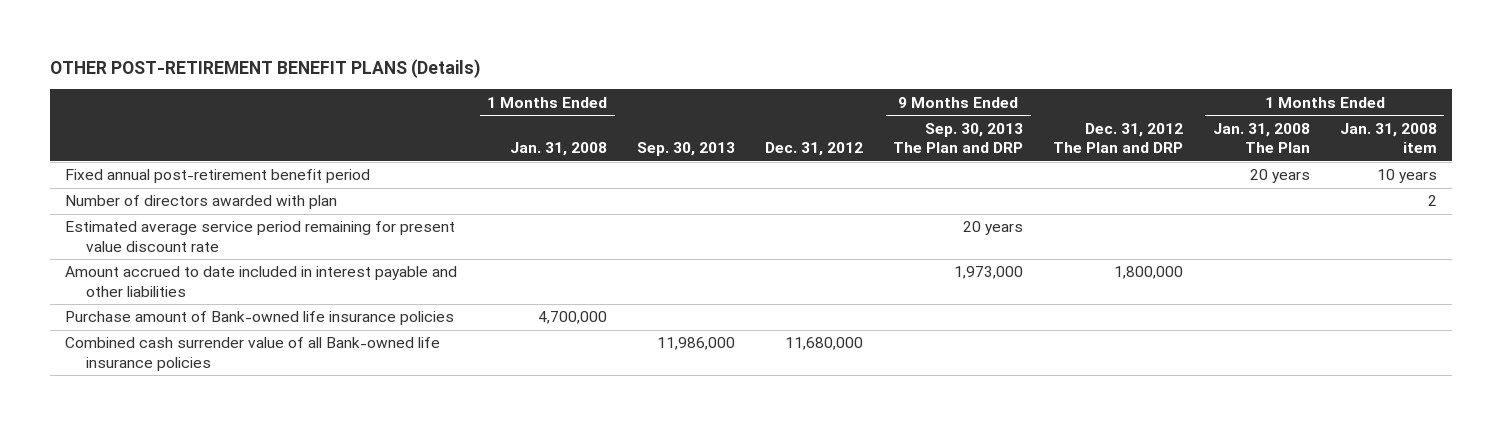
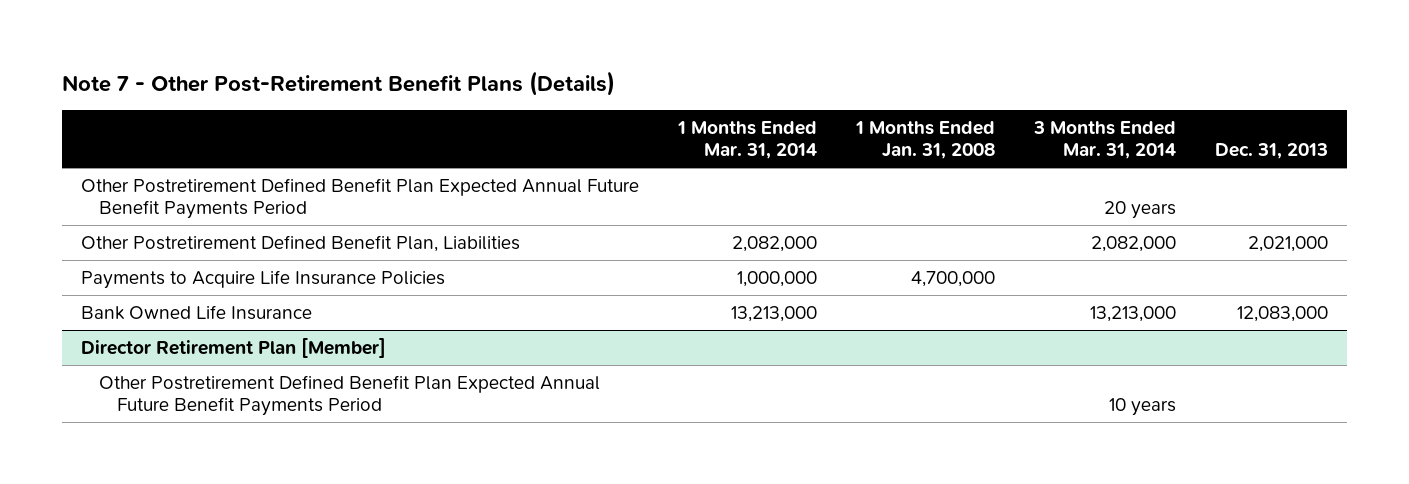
- OTHER POST-RETIREMENT BENEFIT PLANS (Details)
+ Note 7 - Other Post-Retirement Benefit Plans (Details)
- | 1 Months Ended Jan. 31, 2008 | Sep. 30, 2013 | Dec. 31, 2012 | 9 Months Ended Sep. 30, 2013 The Plan and DRP | Dec. 31, 2012 The Plan and DRP | 1 Months Ended Jan. 31, 2008 The Plan | 1 Months Ended Jan. 31, 2008 item
+ | 1 Months Ended Mar. 31, 2014 | 1 Months Ended Jan. 31, 2008 | 3 Months Ended Mar. 31, 2014 | Dec. 31, 2013
- Fixed annual post-retirement benefit period | | | | | | 20 years | 10 years
- Number of directors awarded with plan | | | | | | | 2
- Estimated average service period remaining for present value discount rate | | | | 20 years | | |
- Amount accrued to date included in interest payable and other liabilities | | | | 1,973,000 | 1,800,000 | |
- Purchase amount of Bank-owned life insurance policies | 4,700,000 | | | | | |
- Combined cash surrender value of all Bank-owned life insurance policies | | 11,986,000 | 11,680,000 | | | |
+ Other Postretirement Defined Benefit Plan Expected Annual Future Benefit Payments Period | | | 20 years |
+ Other Postretirement Defined Benefit Plan, Liabilities | 2,082,000 | | 2,082,000 | 2,021,000
+ Payments to Acquire Life Insurance Policies | 1,000,000 | 4,700,000 | |
+ Bank Owned Life Insurance | 13,213,000 | | 13,213,000 | 12,083,000
+ Director Retirement Plan [Member]
+ Other Postretirement Defined Benefit Plan Expected Annual Future Benefit Payments Period | | | 10 years |

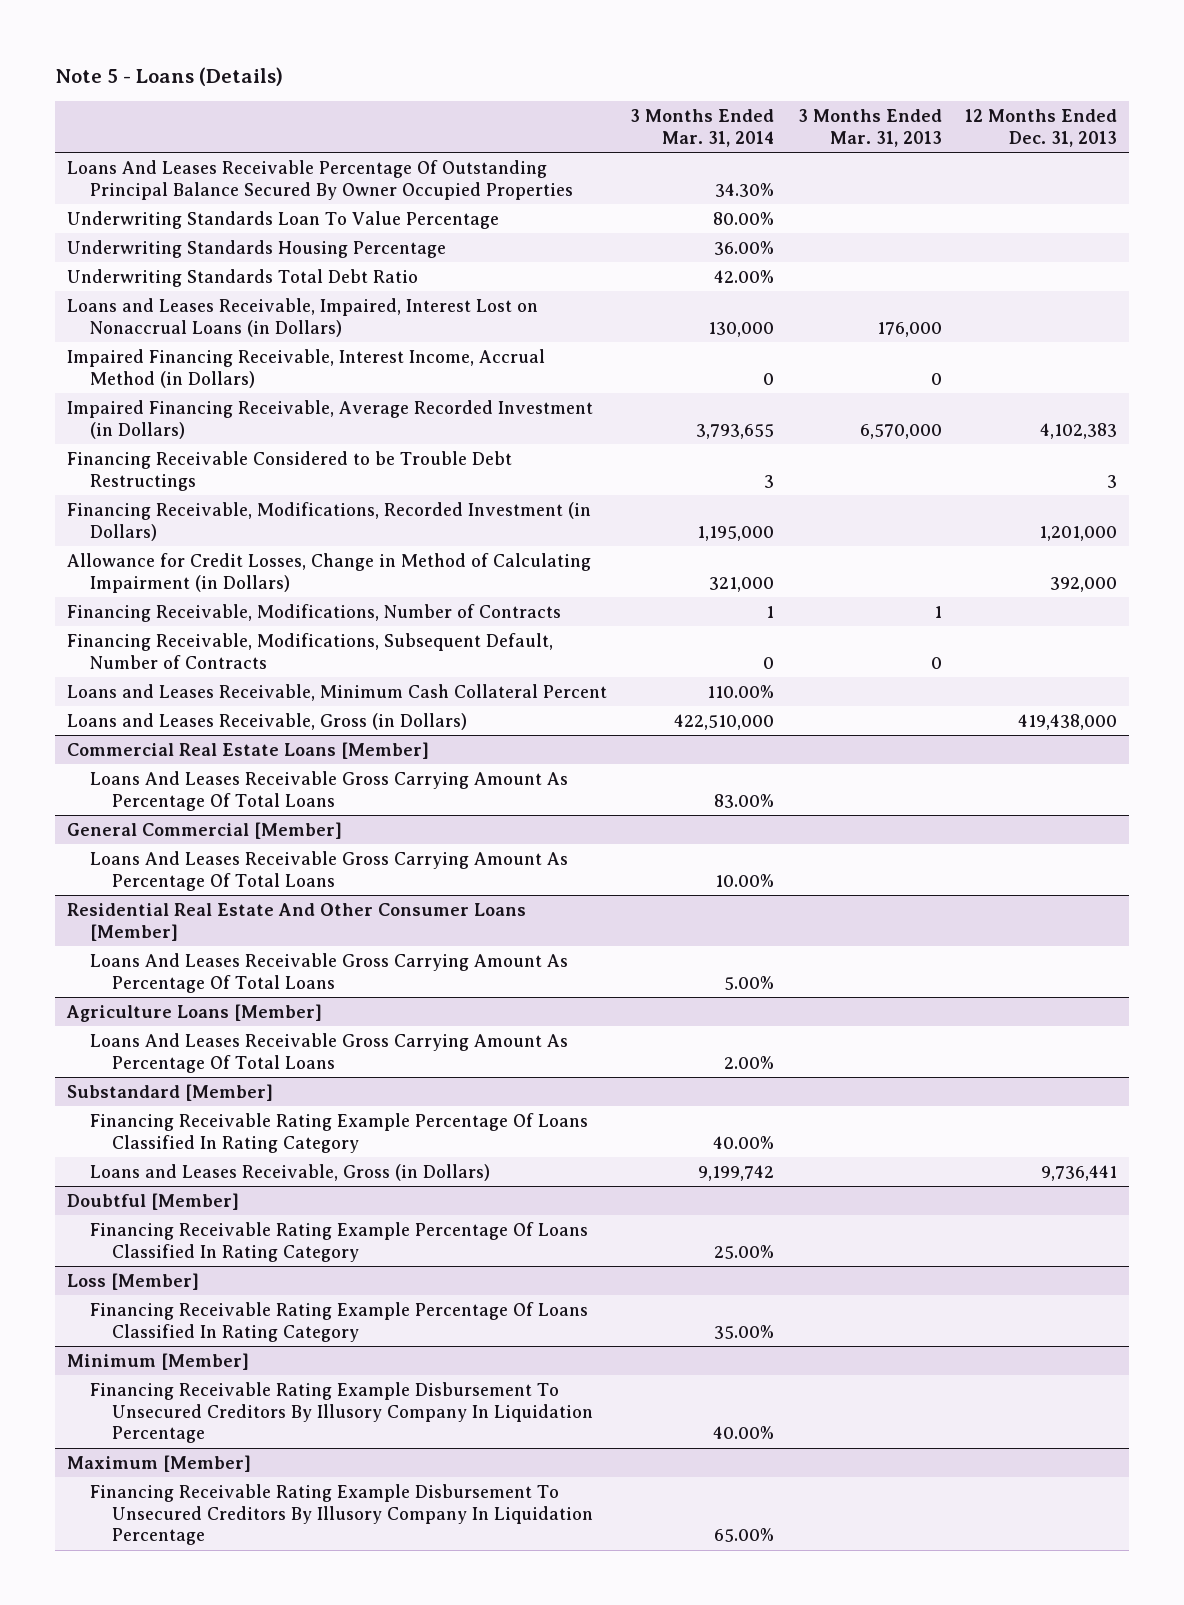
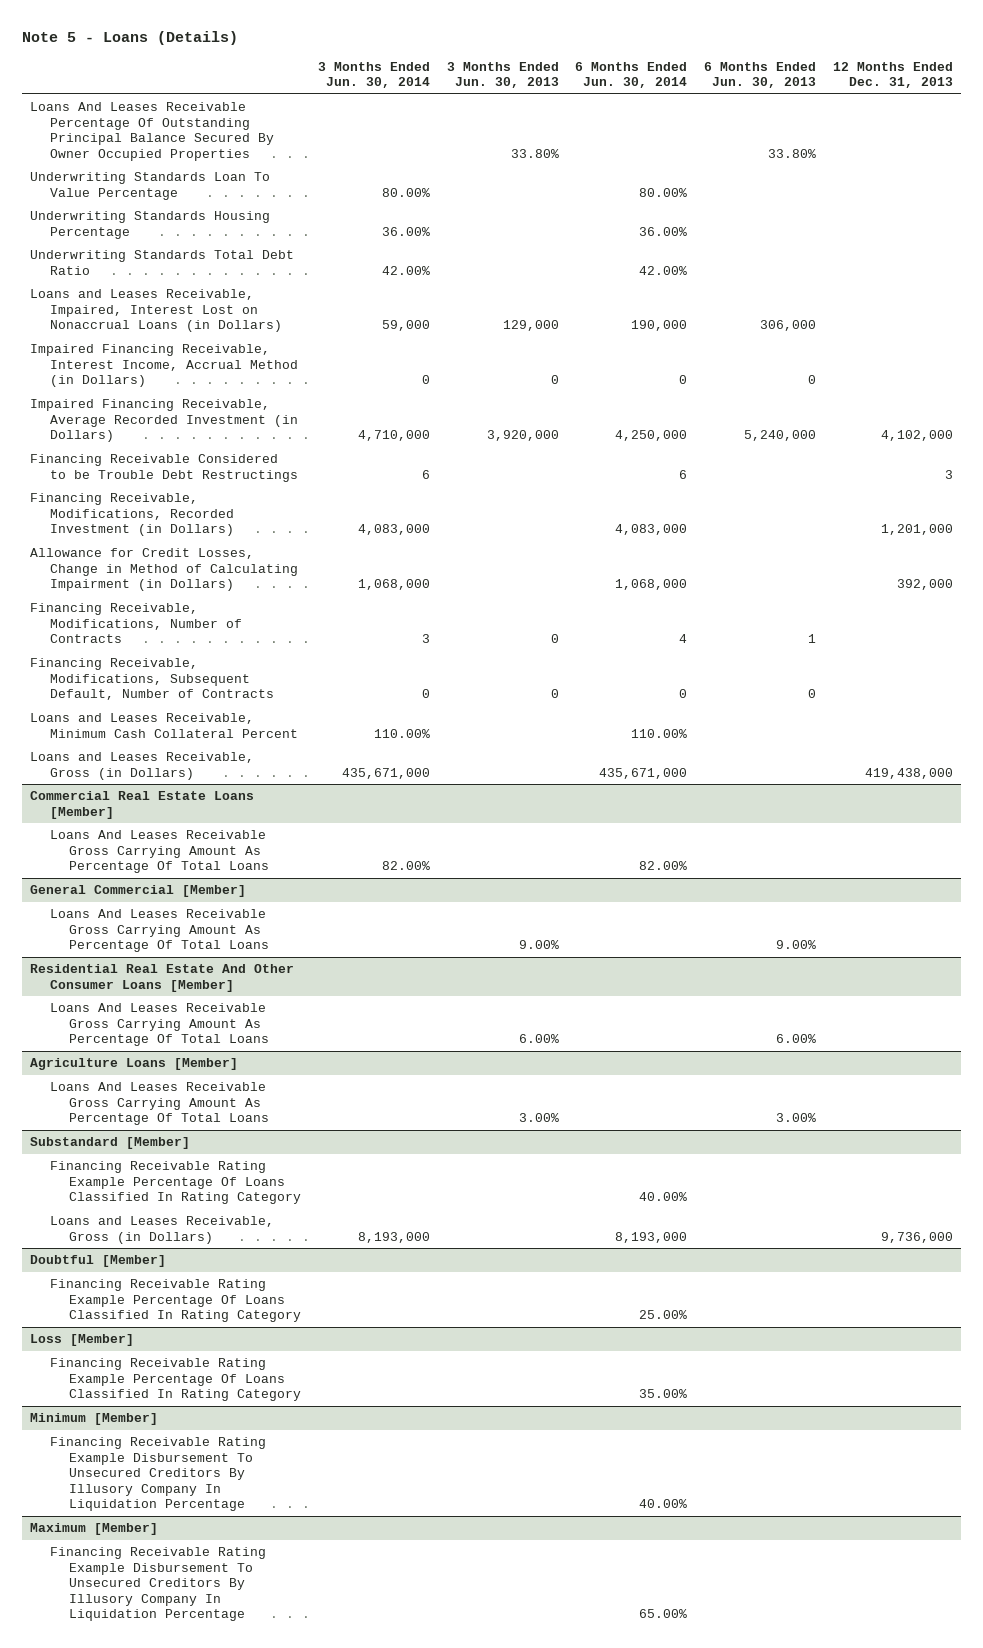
- | 3 Months Ended Mar. 31, 2014 | 3 Months Ended Mar. 31, 2013 | 12 Months Ended Dec. 31, 2013
+ | 3 Months Ended Jun. 30, 2014 | 3 Months Ended Jun. 30, 2013 | 6 Months Ended Jun. 30, 2014 | 6 Months Ended Jun. 30, 2013 | 12 Months Ended Dec. 31, 2013
- Impaired Financing Receivable, Average Recorded Investment (in Dollars) | 3,793,655 | 6,570,000 | 4,102,383
+ Impaired Financing Receivable, Average Recorded Investment (in Dollars) | 4,710,000 | 3,920,000 | 4,250,000 | 5,240,000 | 4,102,000
@ Substandard [Member]
- Loans and Leases Receivable, Gross (in Dollars) | 9,199,742 | | 9,736,441
+ Loans and Leases Receivable, Gross (in Dollars) | 8,193,000 | | 8,193,000 | | 9,736,000

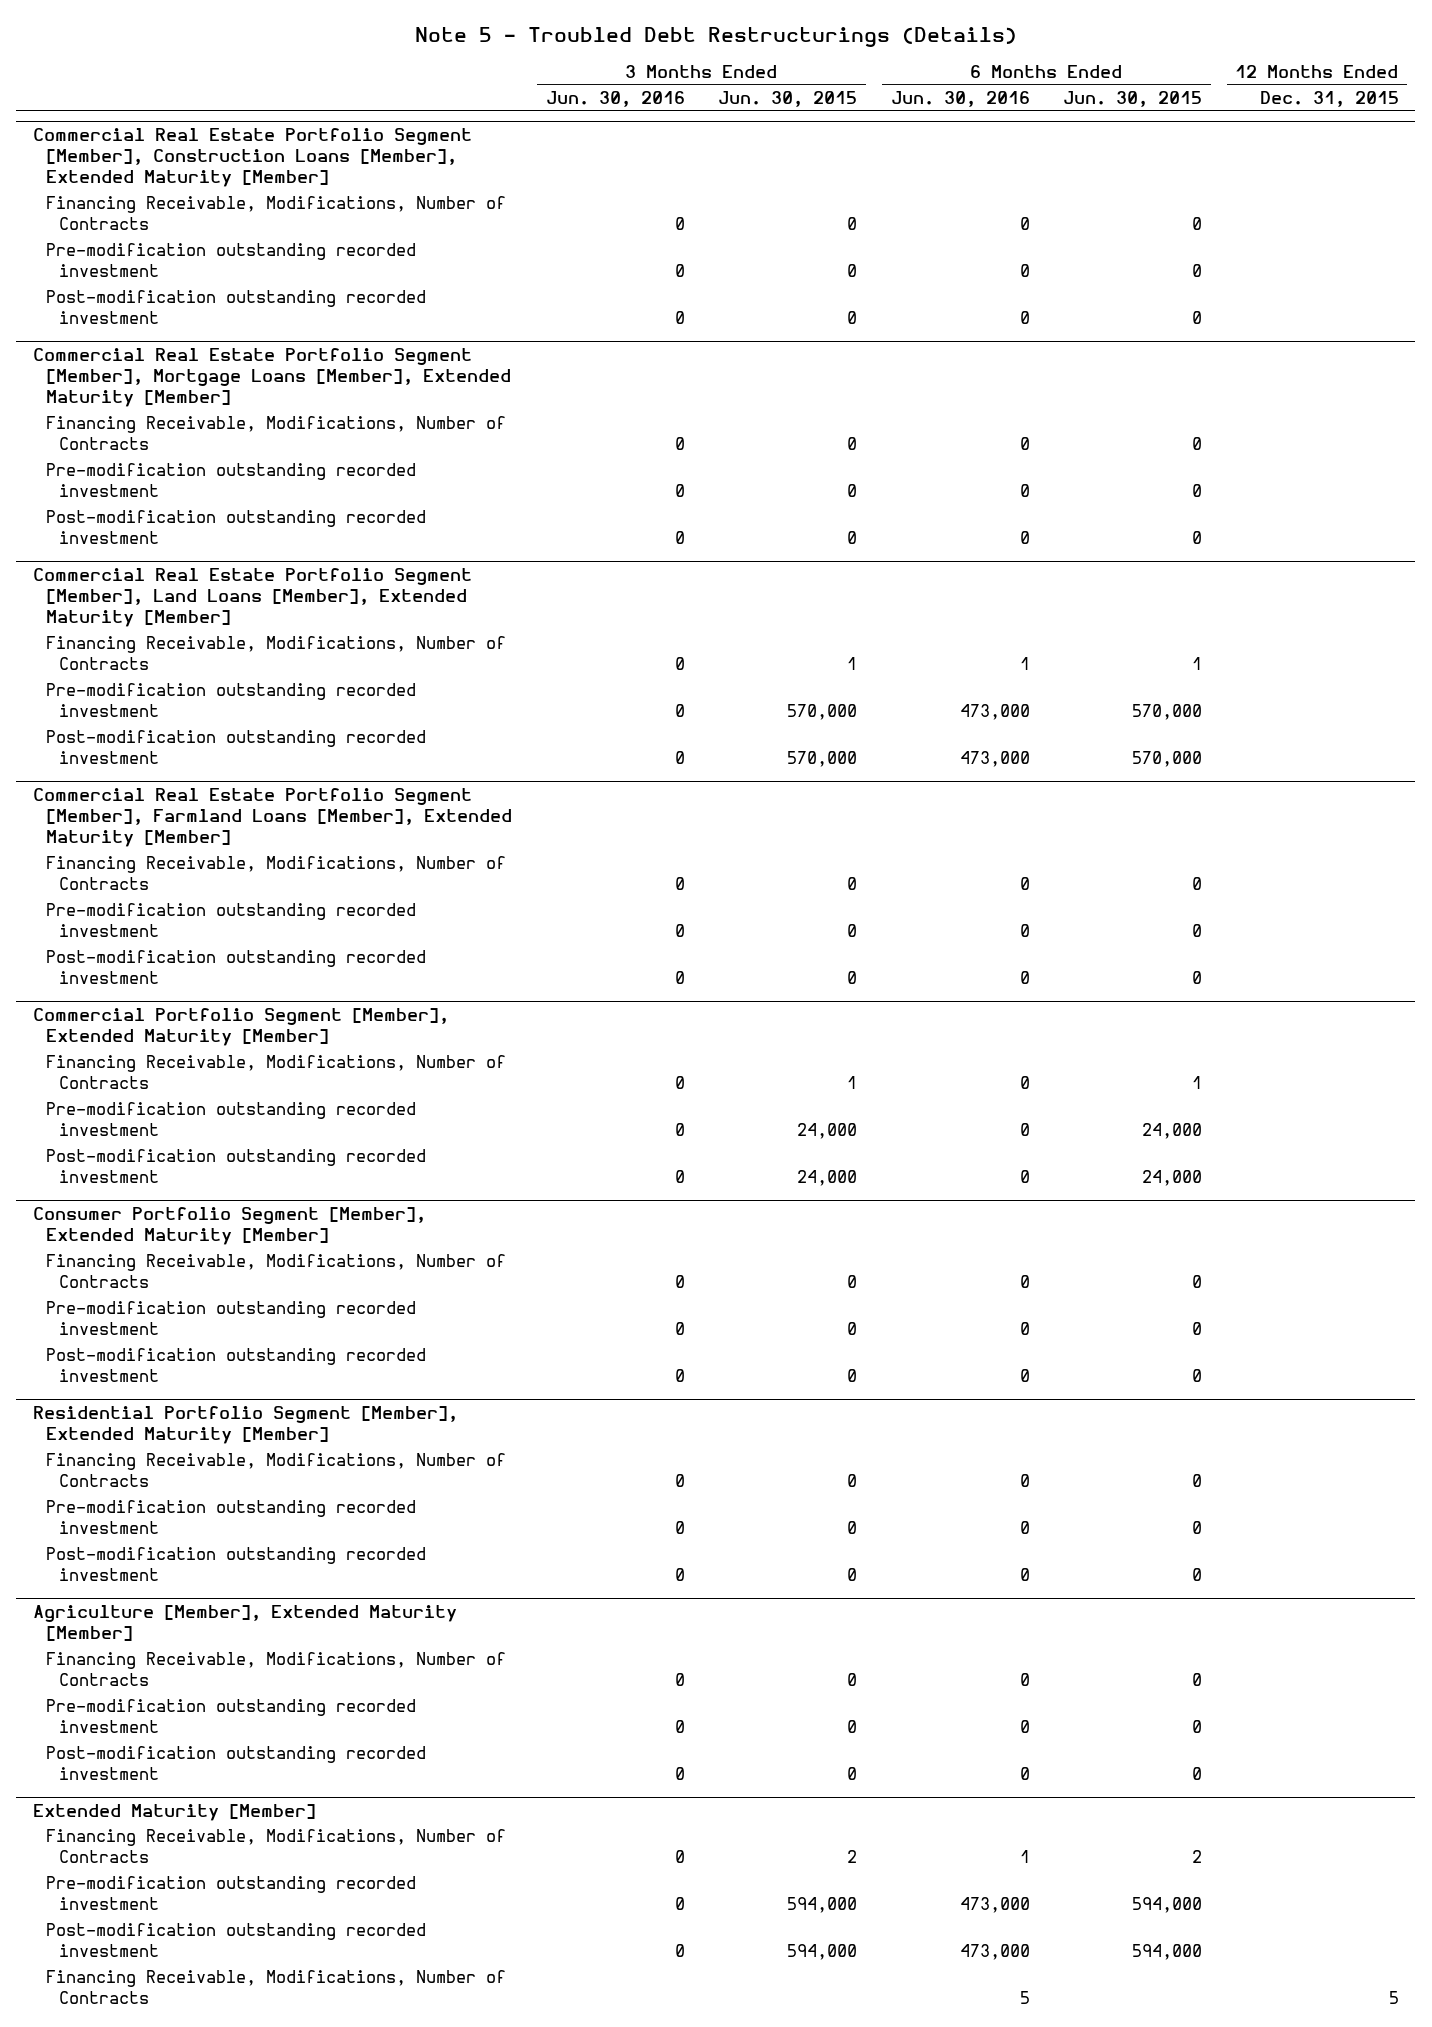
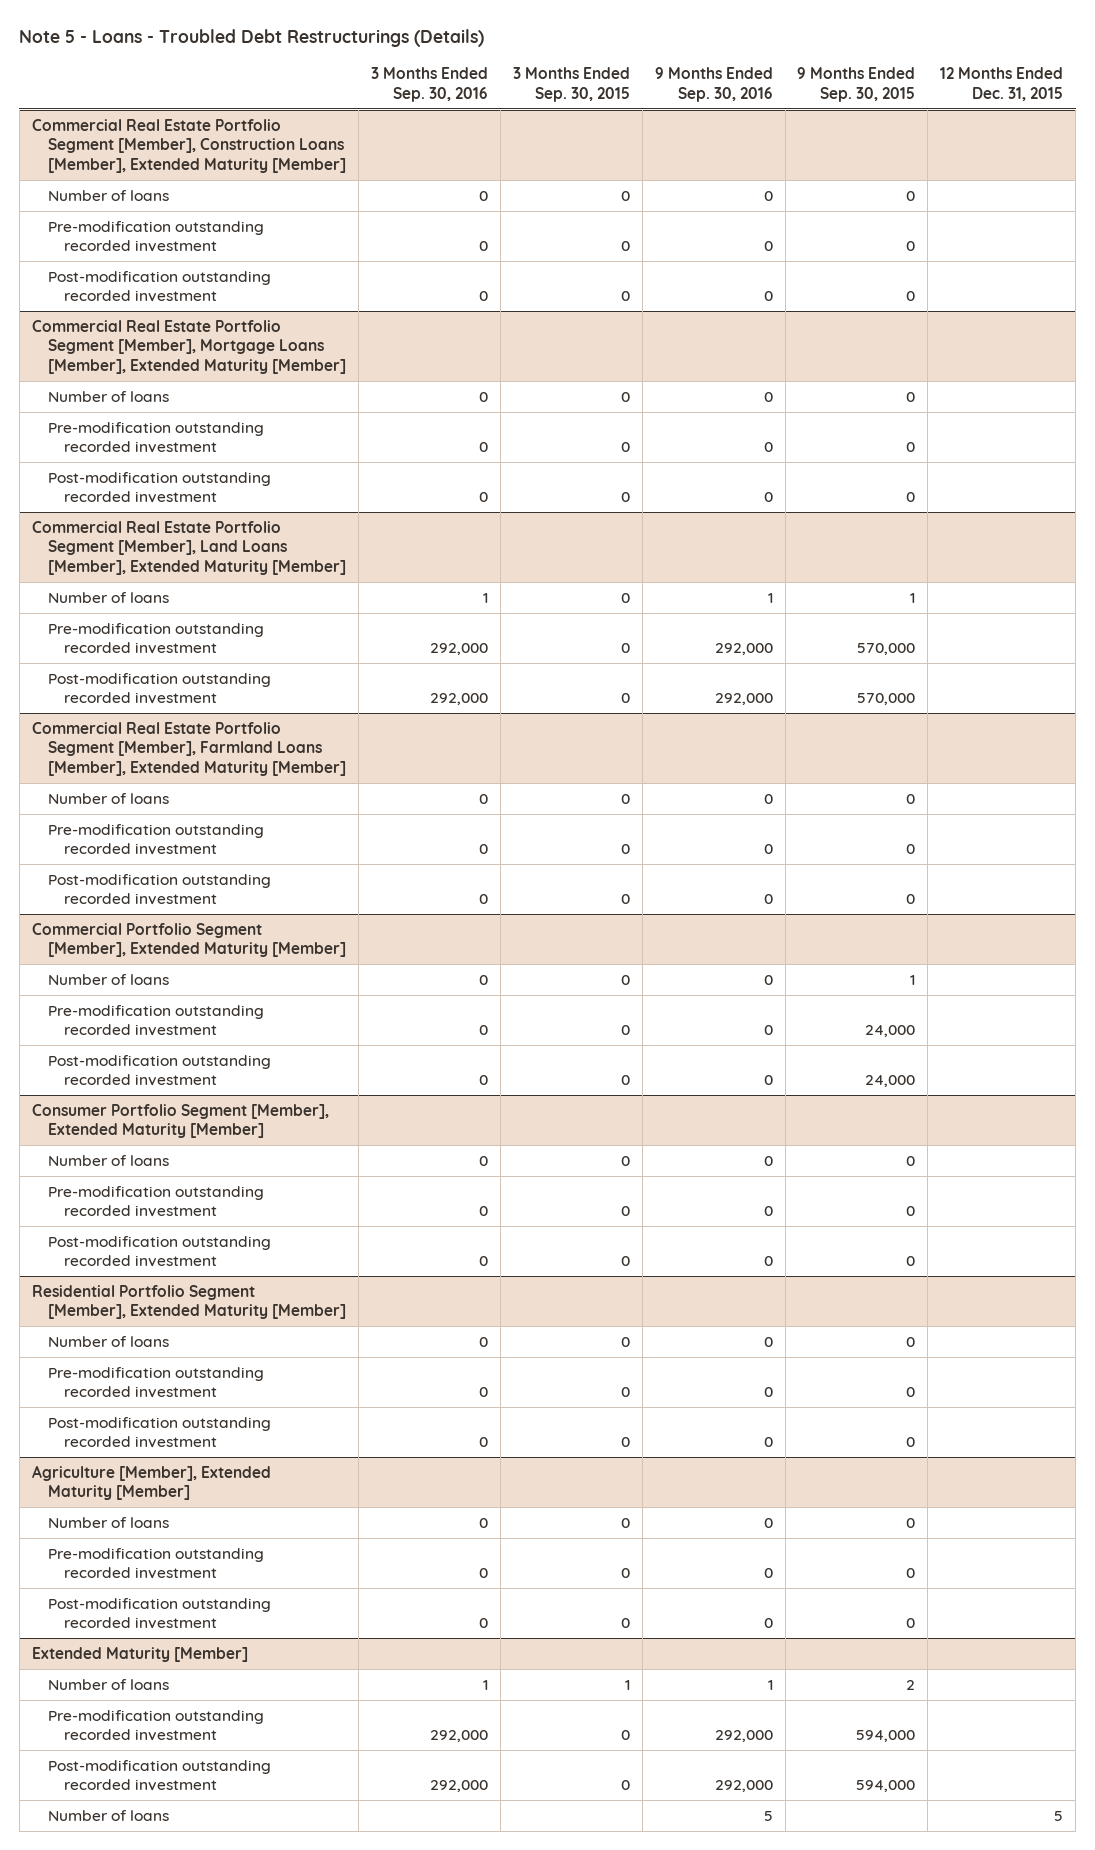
- Note 5 - Troubled Debt Restructurings (Details)
+ Note 5 - Loans - Troubled Debt Restructurings (Details)
- | 3 Months Ended Jun. 30, 2016 | 3 Months Ended Jun. 30, 2015 | 6 Months Ended Jun. 30, 2016 | 6 Months Ended Jun. 30, 2015 | 12 Months Ended Dec. 31, 2015
+ | 3 Months Ended Sep. 30, 2016 | 3 Months Ended Sep. 30, 2015 | 9 Months Ended Sep. 30, 2016 | 9 Months Ended Sep. 30, 2015 | 12 Months Ended Dec. 31, 2015
@ Commercial Real Estate Portfolio Segment [Member], Construction Loans [Member], Extended Maturity [Member]
- Financing Receivable, Modifications, Number of Contracts | 0 | 0 | 0 | 0 |
+ Number of loans | 0 | 0 | 0 | 0 |
@ Commercial Real Estate Portfolio Segment [Member], Mortgage Loans [Member], Extended Maturity [Member]
- Financing Receivable, Modifications, Number of Contracts | 0 | 0 | 0 | 0 |
+ Number of loans | 0 | 0 | 0 | 0 |
@ Commercial Real Estate Portfolio Segment [Member], Land Loans [Member], Extended Maturity [Member]
- Financing Receivable, Modifications, Number of Contracts | 0 | 1 | 1 | 1 |
+ Number of loans | 1 | 0 | 1 | 1 |
@ Commercial Real Estate Portfolio Segment [Member], Farmland Loans [Member], Extended Maturity [Member]
- Financing Receivable, Modifications, Number of Contracts | 0 | 0 | 0 | 0 |
+ Number of loans | 0 | 0 | 0 | 0 |
@ Commercial Portfolio Segment [Member], Extended Maturity [Member]
- Financing Receivable, Modifications, Number of Contracts | 0 | 1 | 0 | 1 |
+ Number of loans | 0 | 0 | 0 | 1 |
@ Consumer Portfolio Segment [Member], Extended Maturity [Member]
- Financing Receivable, Modifications, Number of Contracts | 0 | 0 | 0 | 0 |
+ Number of loans | 0 | 0 | 0 | 0 |
@ Residential Portfolio Segment [Member], Extended Maturity [Member]
- Financing Receivable, Modifications, Number of Contracts | 0 | 0 | 0 | 0 |
+ Number of loans | 0 | 0 | 0 | 0 |
@ Agriculture [Member], Extended Maturity [Member]
- Financing Receivable, Modifications, Number of Contracts | 0 | 0 | 0 | 0 |
+ Number of loans | 0 | 0 | 0 | 0 |
@ Extended Maturity [Member]
- Financing Receivable, Modifications, Number of Contracts | 0 | 2 | 1 | 2 |
+ Number of loans | 1 | 1 | 1 | 2 |
- Financing Receivable, Modifications, Number of Contracts | | | 5 | | 5
+ Number of loans | | | 5 | | 5

